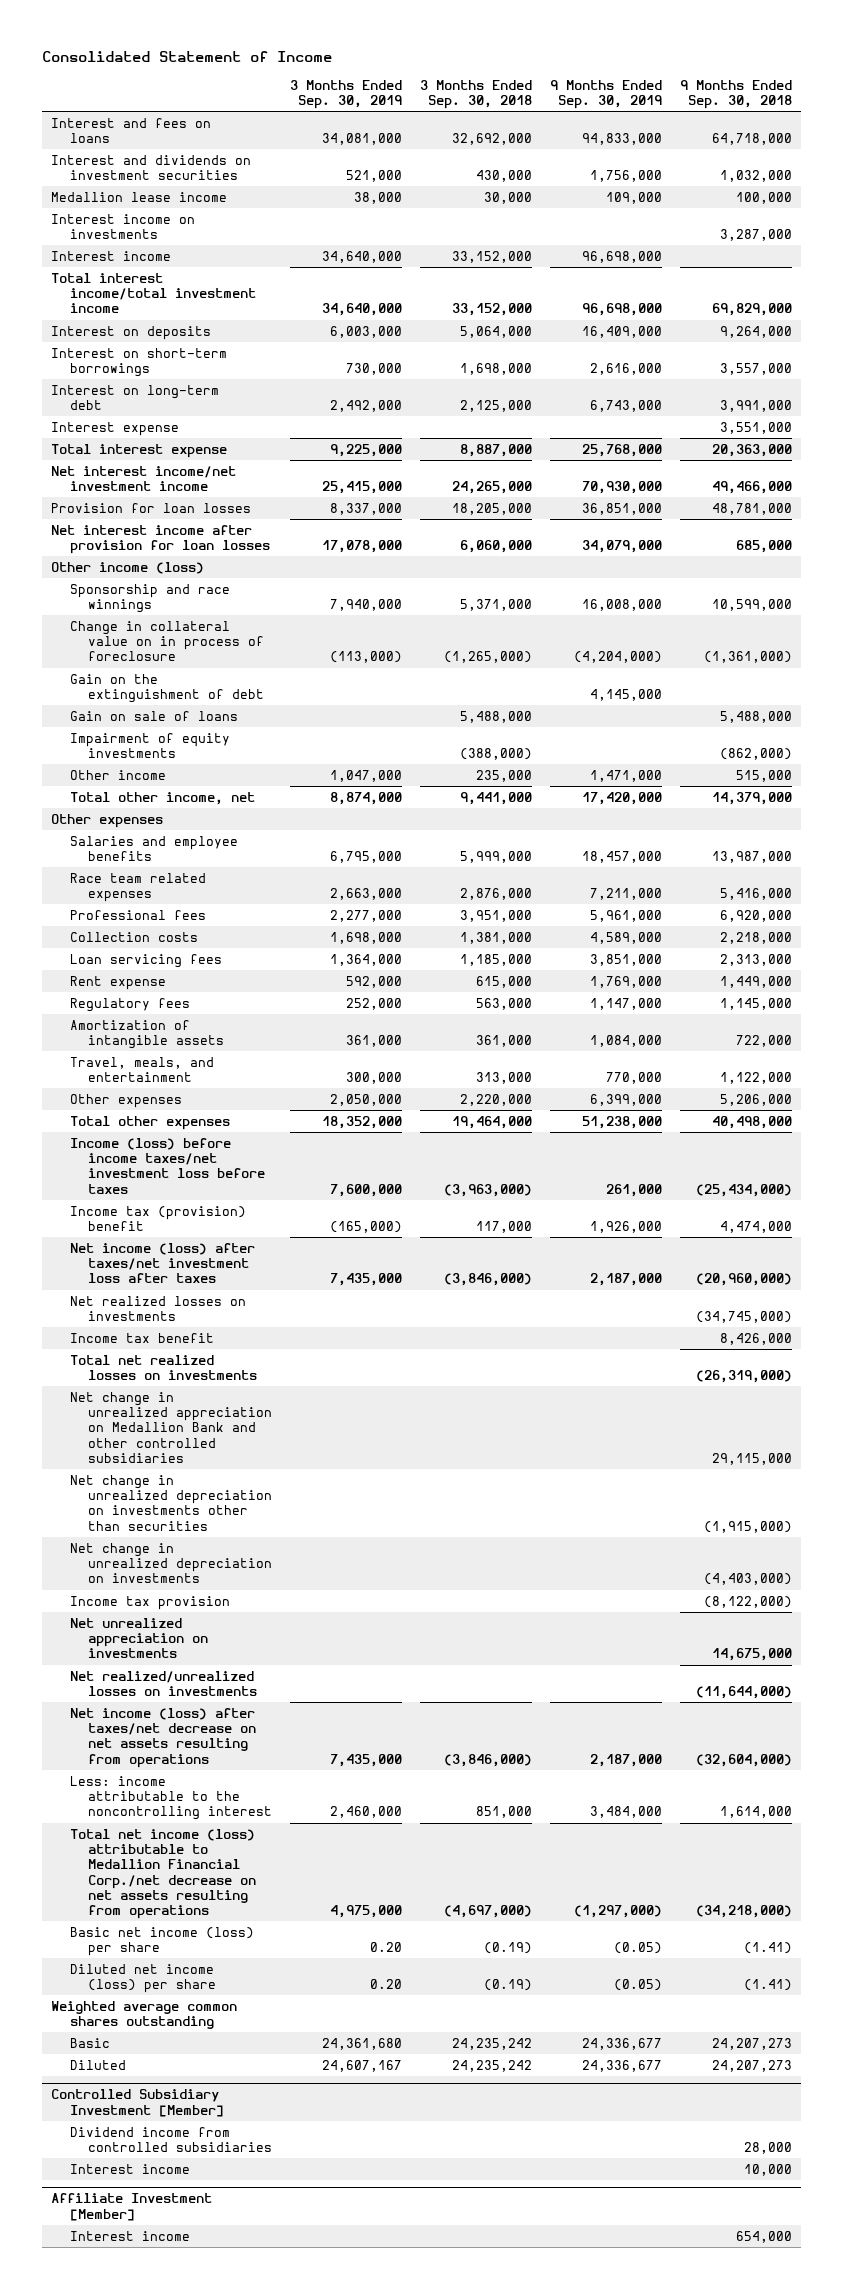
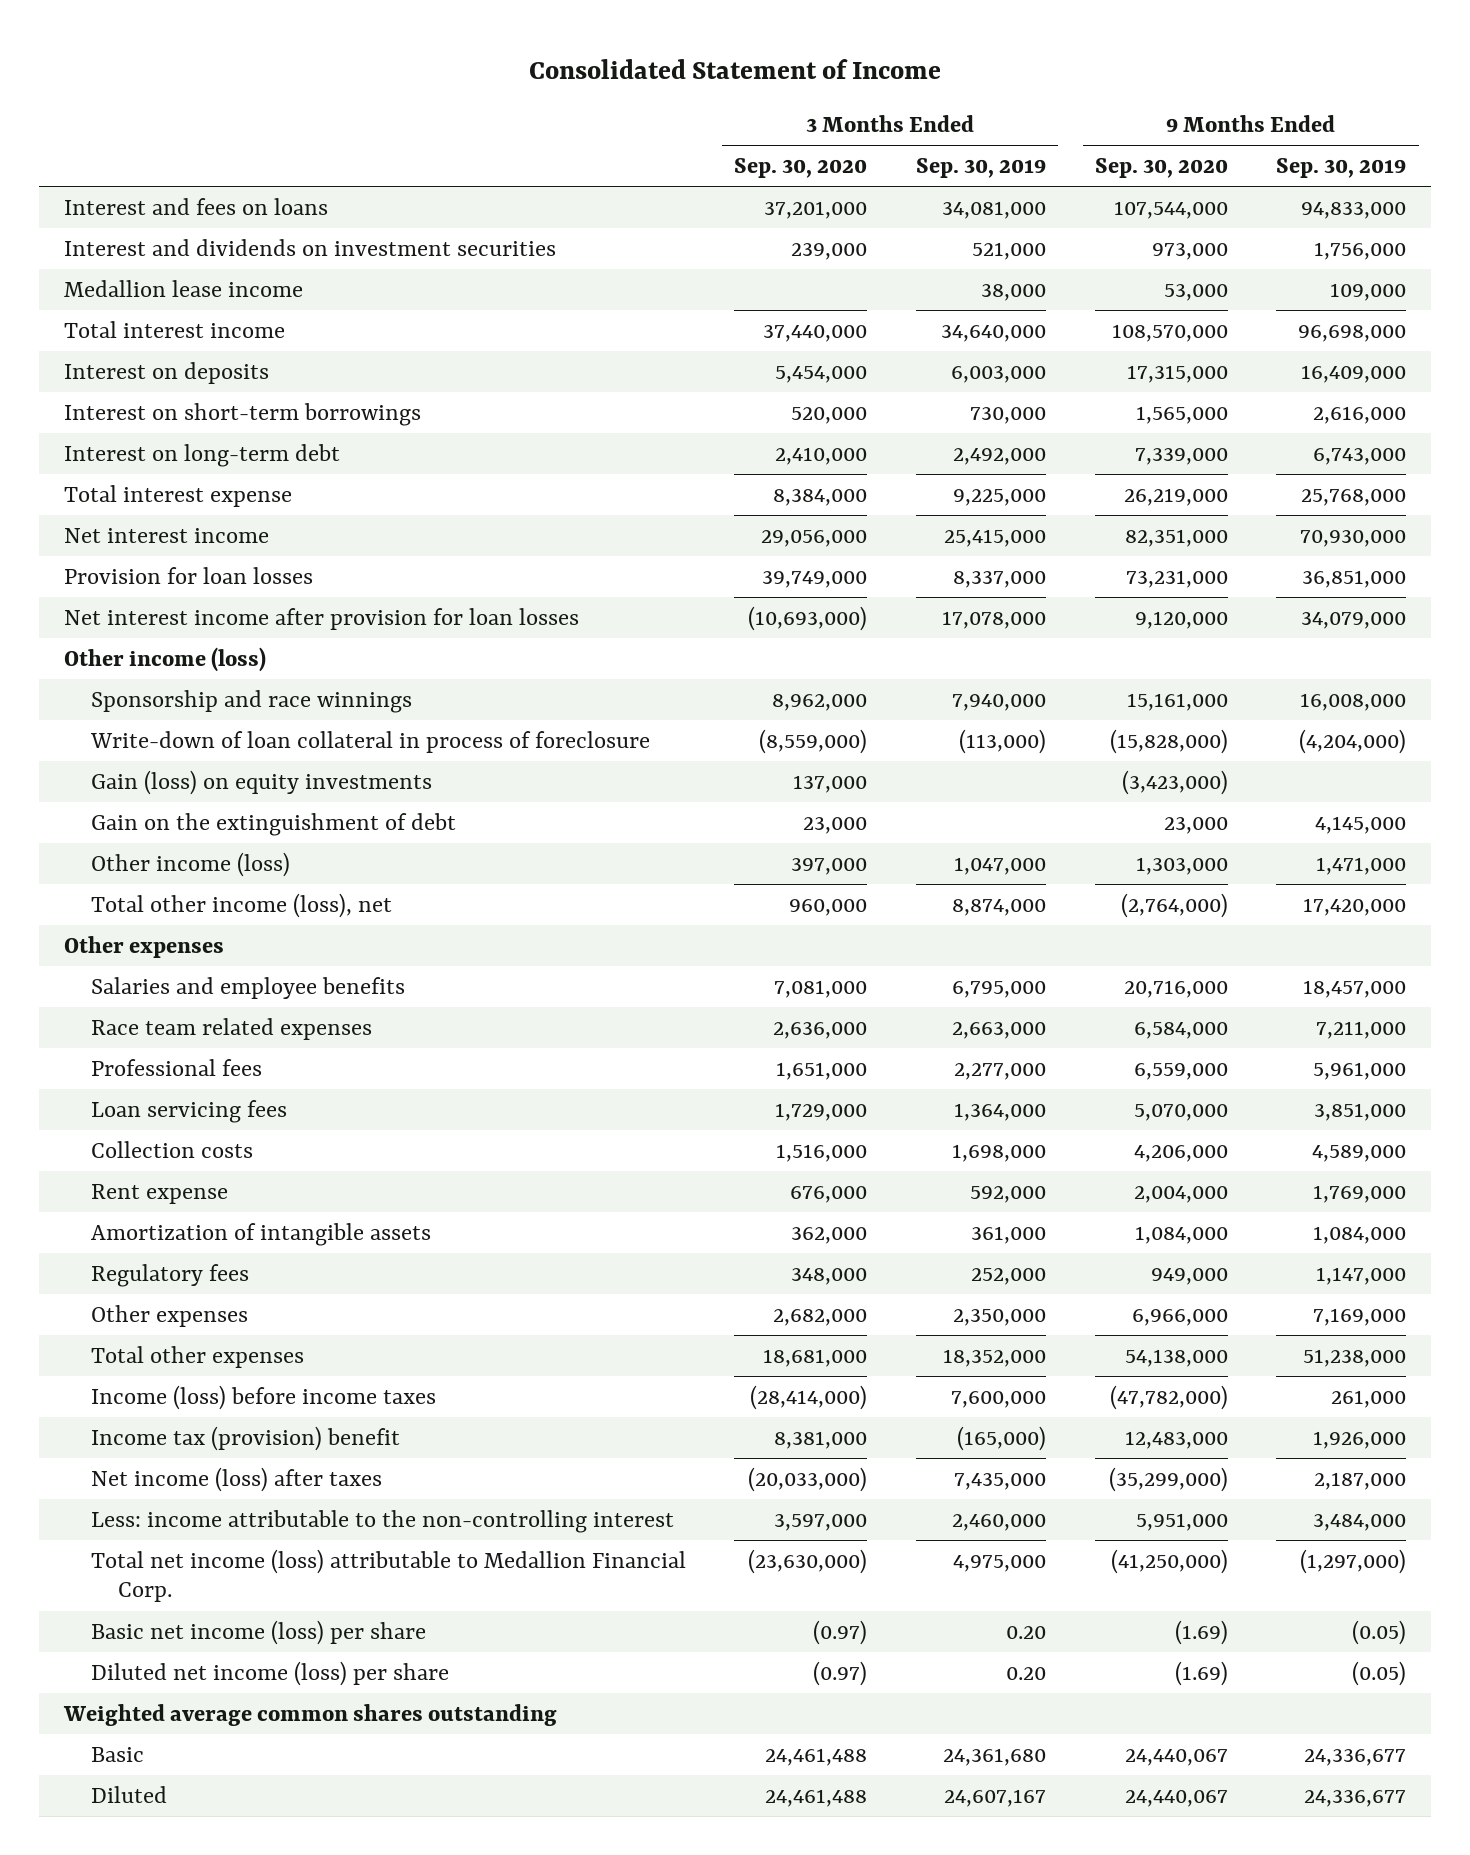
- | 3 Months Ended Sep. 30, 2019 | 3 Months Ended Sep. 30, 2018 | 9 Months Ended Sep. 30, 2019 | 9 Months Ended Sep. 30, 2018
+ | 3 Months Ended Sep. 30, 2020 | 3 Months Ended Sep. 30, 2019 | 9 Months Ended Sep. 30, 2020 | 9 Months Ended Sep. 30, 2019
- Interest income on investments | | | | 3,287,000
- Interest income | 34,640,000 | 33,152,000 | 96,698,000 |
- Total interest income/total investment income | 34,640,000 | 33,152,000 | 96,698,000 | 69,829,000
+ Total interest income | 37,440,000 | 34,640,000 | 108,570,000 | 96,698,000
- Interest expense | | | | 3,551,000
- Net interest income/net investment income | 25,415,000 | 24,265,000 | 70,930,000 | 49,466,000
+ Net interest income | 29,056,000 | 25,415,000 | 82,351,000 | 70,930,000
- Change in collateral value on in process of foreclosure | (113,000) | (1,265,000) | (4,204,000) | (1,361,000)
+ Write-down of loan collateral in process of foreclosure | (8,559,000) | (113,000) | (15,828,000) | (4,204,000)
+ Gain (loss) on equity investments | 137,000 | | (3,423,000) |
- Gain on sale of loans | | 5,488,000 | | 5,488,000
- Impairment of equity investments | | (388,000) | | (862,000)
- Other income | 1,047,000 | 235,000 | 1,471,000 | 515,000
- Total other income, net | 8,874,000 | 9,441,000 | 17,420,000 | 14,379,000
+ Other income (loss) | 397,000 | 1,047,000 | 1,303,000 | 1,471,000
+ Total other income (loss), net | 960,000 | 8,874,000 | (2,764,000) | 17,420,000
moved down: Collection costs | 1,516,000 | 1,698,000 | 4,206,000 | 4,589,000
- Travel, meals, and entertainment | 300,000 | 313,000 | 770,000 | 1,122,000
- Other expenses | 2,050,000 | 2,220,000 | 6,399,000 | 5,206,000
moved down: Regulatory fees | 348,000 | 252,000 | 949,000 | 1,147,000
+ Other expenses | 2,682,000 | 2,350,000 | 6,966,000 | 7,169,000
- Income (loss) before income taxes/net investment loss before taxes | 7,600,000 | (3,963,000) | 261,000 | (25,434,000)
+ Income (loss) before income taxes | (28,414,000) | 7,600,000 | (47,782,000) | 261,000
- Net income (loss) after taxes/net investment loss after taxes | 7,435,000 | (3,846,000) | 2,187,000 | (20,960,000)
- Net realized losses on investments | | | | (34,745,000)
- Income tax benefit | | | | 8,426,000
- Total net realized losses on investments | | | | (26,319,000)
- Net change in unrealized appreciation on Medallion Bank and other controlled subsidiaries | | | | 29,115,000
- Net change in unrealized depreciation on investments other than securities | | | | (1,915,000)
- Net change in unrealized depreciation on investments | | | | (4,403,000)
- Income tax provision | | | | (8,122,000)
- Net unrealized appreciation on investments | | | | 14,675,000
- Net realized/unrealized losses on investments | | | | (11,644,000)
- Net income (loss) after taxes/net decrease on net assets resulting from operations | 7,435,000 | (3,846,000) | 2,187,000 | (32,604,000)
- Less: income attributable to the noncontrolling interest | 2,460,000 | 851,000 | 3,484,000 | 1,614,000
- Total net income (loss) attributable to Medallion Financial Corp./net decrease on net assets resulting from operations | 4,975,000 | (4,697,000) | (1,297,000) | (34,218,000)
+ Net income (loss) after taxes | (20,033,000) | 7,435,000 | (35,299,000) | 2,187,000
+ Less: income attributable to the non-controlling interest | 3,597,000 | 2,460,000 | 5,951,000 | 3,484,000
+ Total net income (loss) attributable to Medallion Financial Corp. | (23,630,000) | 4,975,000 | (41,250,000) | (1,297,000)
- Controlled Subsidiary Investment [Member]
- Dividend income from controlled subsidiaries | | | | 28,000
- Interest income | | | | 10,000
- Affiliate Investment [Member]
- Interest income | | | | 654,000

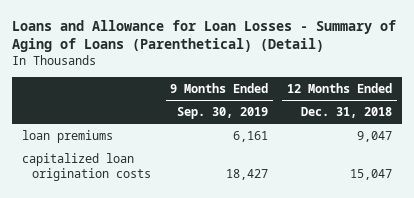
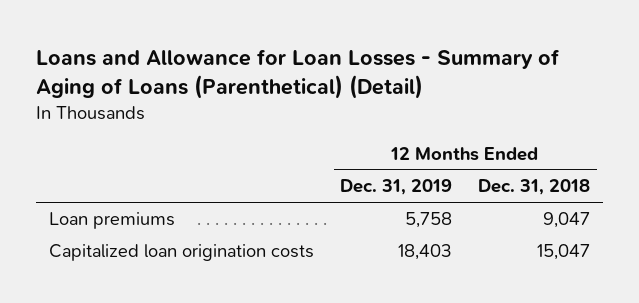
- | 9 Months Ended Sep. 30, 2019 | 12 Months Ended Dec. 31, 2018
+ | 12 Months Ended Dec. 31, 2019 | 12 Months Ended Dec. 31, 2018
- loan premiums | 6,161 | 9,047
- capitalized loan origination costs | 18,427 | 15,047
+ Loan premiums | 5,758 | 9,047
+ Capitalized loan origination costs | 18,403 | 15,047

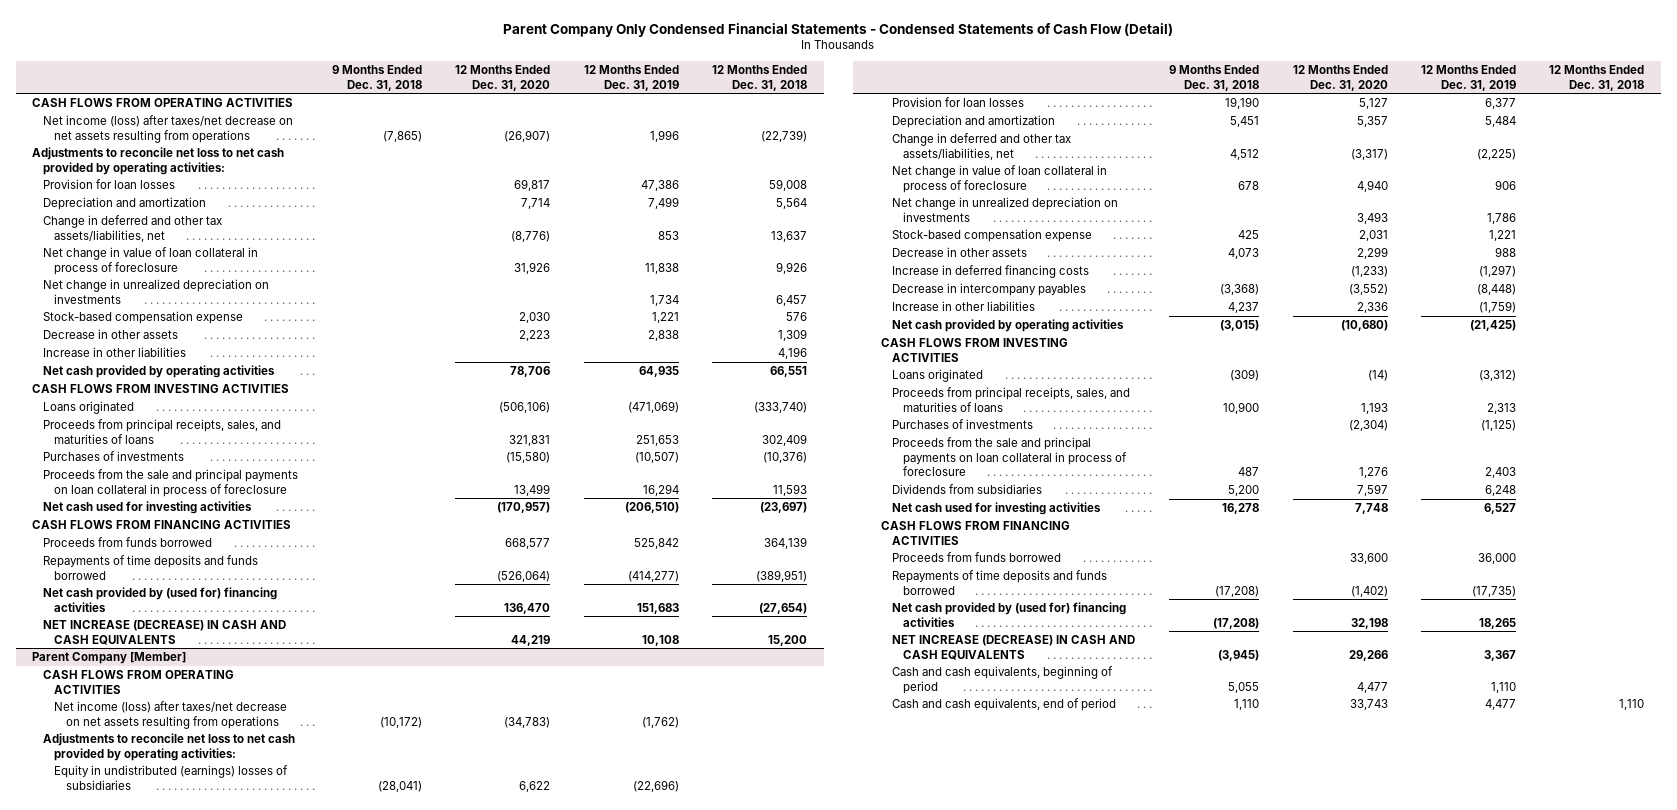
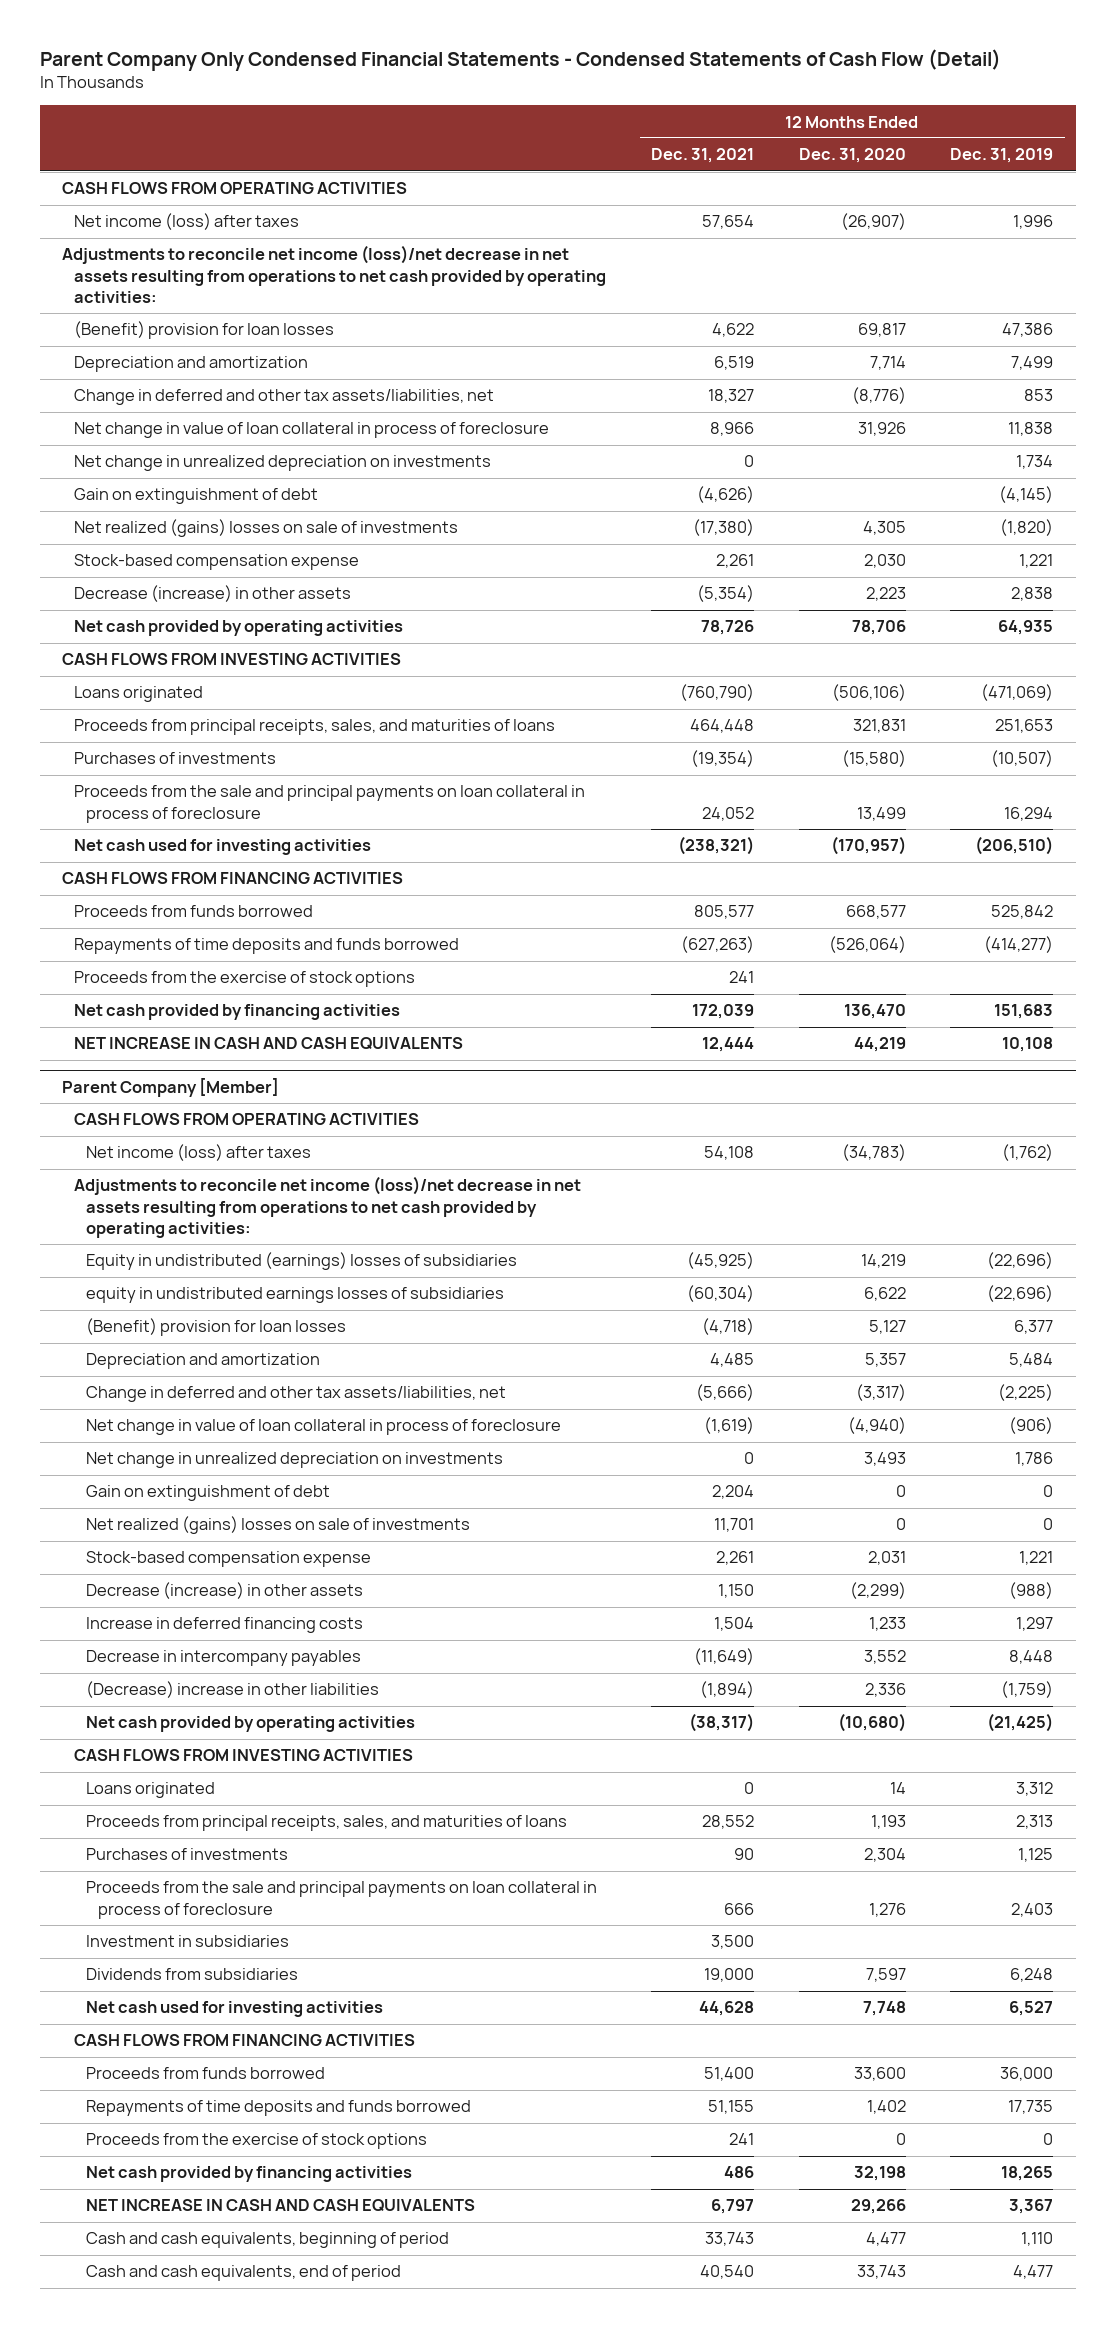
- | 9 Months Ended Dec. 31, 2018 | 12 Months Ended Dec. 31, 2020 | 12 Months Ended Dec. 31, 2019 | 12 Months Ended Dec. 31, 2018
+ | 12 Months Ended Dec. 31, 2021 | 12 Months Ended Dec. 31, 2020 | 12 Months Ended Dec. 31, 2019
- Net income (loss) after taxes/net decrease on net assets resulting from operations | (7,865) | (26,907) | 1,996 | (22,739)
- Adjustments to reconcile net loss to net cash provided by operating activities:
- Provision for loan losses | | 69,817 | 47,386 | 59,008
+ Net income (loss) after taxes | 57,654 | (26,907) | 1,996
+ Adjustments to reconcile net income (loss)/net decrease in net assets resulting from operations to net cash provided by operating activities:
+ (Benefit) provision for loan losses | 4,622 | 69,817 | 47,386
+ Gain on extinguishment of debt | (4,626) | | (4,145)
+ Net realized (gains) losses on sale of investments | (17,380) | 4,305 | (1,820)
- Decrease in other assets | | 2,223 | 2,838 | 1,309
- Increase in other liabilities | | | | 4,196
+ Decrease (increase) in other assets | (5,354) | 2,223 | 2,838
- Net cash provided by (used for) financing activities | | 136,470 | 151,683 | (27,654)
- NET INCREASE (DECREASE) IN CASH AND CASH EQUIVALENTS | | 44,219 | 10,108 | 15,200
+ Proceeds from the exercise of stock options | 241 | |
+ Net cash provided by financing activities | 172,039 | 136,470 | 151,683
+ NET INCREASE IN CASH AND CASH EQUIVALENTS | 12,444 | 44,219 | 10,108
@ Parent Company [Member]
- Net income (loss) after taxes/net decrease on net assets resulting from operations | (10,172) | (34,783) | (1,762) |
- Adjustments to reconcile net loss to net cash provided by operating activities:
- Equity in undistributed (earnings) losses of subsidiaries | (28,041) | 6,622 | (22,696) |
- Provision for loan losses | 19,190 | 5,127 | 6,377 |
+ Net income (loss) after taxes | 54,108 | (34,783) | (1,762)
+ Adjustments to reconcile net income (loss)/net decrease in net assets resulting from operations to net cash provided by operating activities:
+ Equity in undistributed (earnings) losses of subsidiaries | (45,925) | 14,219 | (22,696)
+ equity in undistributed earnings losses of subsidiaries | (60,304) | 6,622 | (22,696)
+ (Benefit) provision for loan losses | (4,718) | 5,127 | 6,377
- Net change in value of loan collateral in process of foreclosure | 678 | 4,940 | 906 |
+ Net change in value of loan collateral in process of foreclosure | (1,619) | (4,940) | (906)
+ Gain on extinguishment of debt | 2,204 | 0 | 0
+ Net realized (gains) losses on sale of investments | 11,701 | 0 | 0
- Decrease in other assets | 4,073 | 2,299 | 988 |
- Increase in deferred financing costs | | (1,233) | (1,297) |
- Decrease in intercompany payables | (3,368) | (3,552) | (8,448) |
- Increase in other liabilities | 4,237 | 2,336 | (1,759) |
+ Decrease (increase) in other assets | 1,150 | (2,299) | (988)
+ Increase in deferred financing costs | 1,504 | 1,233 | 1,297
+ Decrease in intercompany payables | (11,649) | 3,552 | 8,448
+ (Decrease) increase in other liabilities | (1,894) | 2,336 | (1,759)
- Loans originated | (309) | (14) | (3,312) |
+ Loans originated | 0 | 14 | 3,312
- Purchases of investments | | (2,304) | (1,125) |
+ Purchases of investments | 90 | 2,304 | 1,125
+ Investment in subsidiaries | 3,500 | |
- Repayments of time deposits and funds borrowed | (17,208) | (1,402) | (17,735) |
- Net cash provided by (used for) financing activities | (17,208) | 32,198 | 18,265 |
- NET INCREASE (DECREASE) IN CASH AND CASH EQUIVALENTS | (3,945) | 29,266 | 3,367 |
+ Repayments of time deposits and funds borrowed | 51,155 | 1,402 | 17,735
+ Proceeds from the exercise of stock options | 241 | 0 | 0
+ Net cash provided by financing activities | 486 | 32,198 | 18,265
+ NET INCREASE IN CASH AND CASH EQUIVALENTS | 6,797 | 29,266 | 3,367

